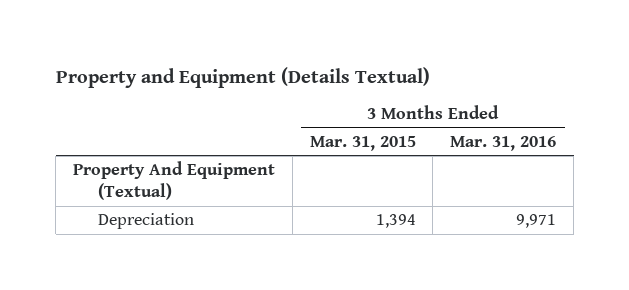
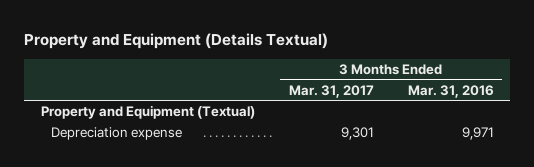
- | 3 Months Ended Mar. 31, 2015 | 3 Months Ended Mar. 31, 2016
+ | 3 Months Ended Mar. 31, 2017 | 3 Months Ended Mar. 31, 2016
- Property And Equipment (Textual)
- Depreciation | 1,394 | 9,971
+ Property and Equipment (Textual)
+ Depreciation expense | 9,301 | 9,971

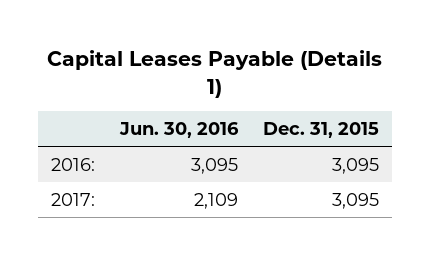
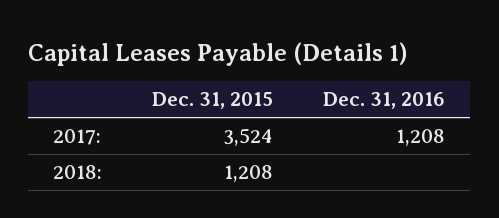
- | Jun. 30, 2016 | Dec. 31, 2015
+ | Dec. 31, 2015 | Dec. 31, 2016
- 2016: | 3,095 | 3,095
- 2017: | 2,109 | 3,095
+ 2017: | 3,524 | 1,208
+ 2018: | 1,208 |

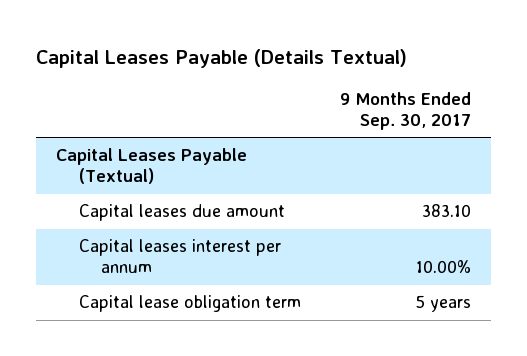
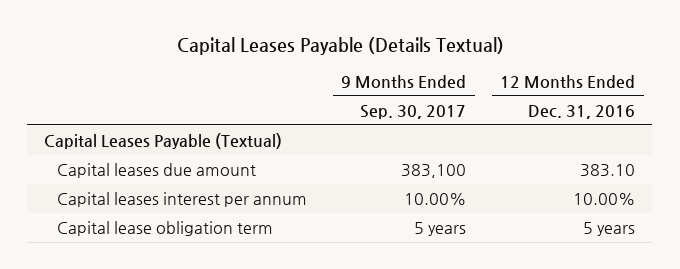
- | 9 Months Ended Sep. 30, 2017
+ | 9 Months Ended Sep. 30, 2017 | 12 Months Ended Dec. 31, 2016
- Capital leases due amount | 383.10
+ Capital leases due amount | 383,100 | 383.10

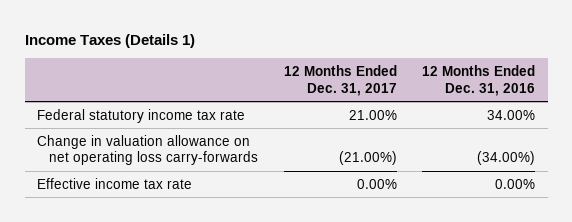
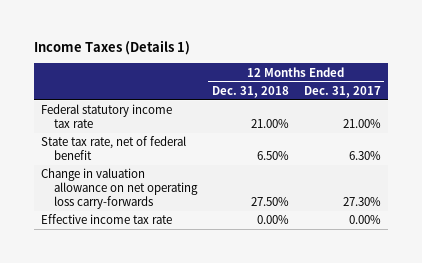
- | 12 Months Ended Dec. 31, 2017 | 12 Months Ended Dec. 31, 2016
+ | 12 Months Ended Dec. 31, 2018 | 12 Months Ended Dec. 31, 2017
- Change in valuation allowance on net operating loss carry-forwards | (21.00%) | (34.00%)
+ State tax rate, net of federal benefit | 6.50% | 6.30%
+ Change in valuation allowance on net operating loss carry-forwards | 27.50% | 27.30%

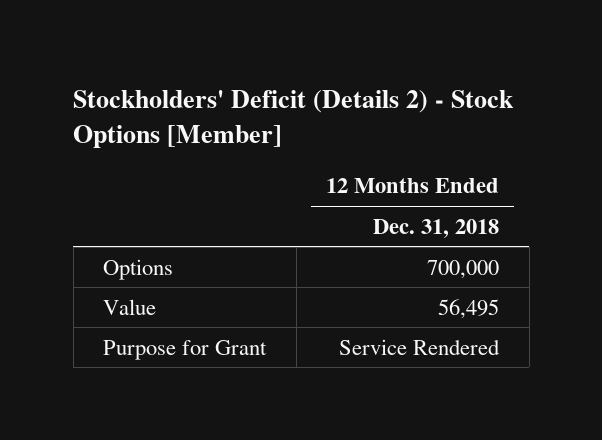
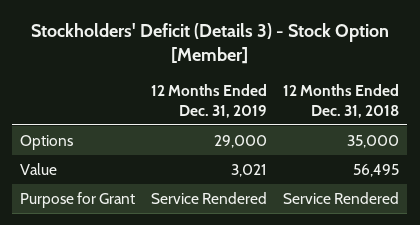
- Stockholders' Deficit (Details 2) - Stock Options [Member]
+ Stockholders' Deficit (Details 3) - Stock Option [Member]
- | 12 Months Ended Dec. 31, 2018
+ | 12 Months Ended Dec. 31, 2019 | 12 Months Ended Dec. 31, 2018
- Options | 700,000
+ Options | 29,000 | 35,000

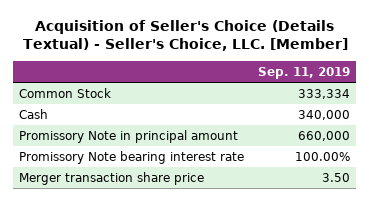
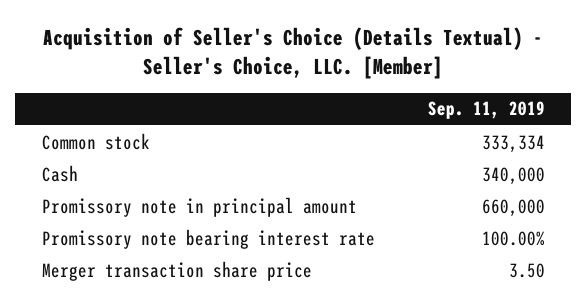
- Common Stock | 333,334
+ Common stock | 333,334
- Promissory Note in principal amount | 660,000
- Promissory Note bearing interest rate | 100.00%
+ Promissory note in principal amount | 660,000
+ Promissory note bearing interest rate | 100.00%

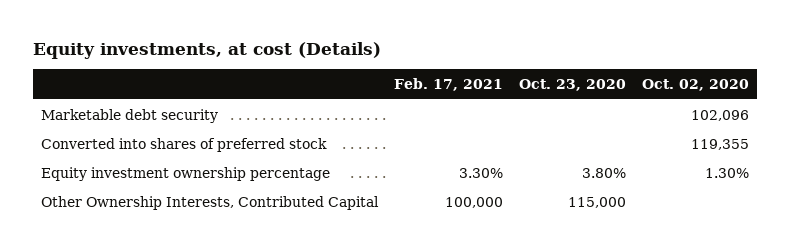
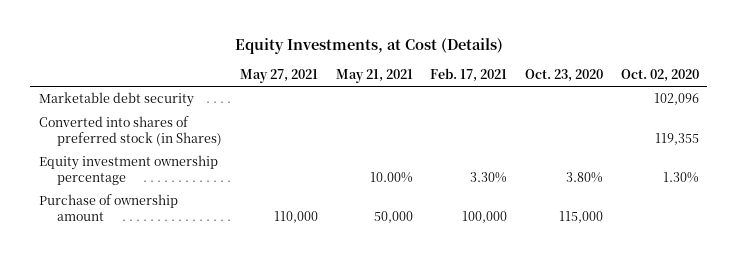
- Equity investments, at cost (Details)
+ Equity Investments, at Cost (Details)
- | Feb. 17, 2021 | Oct. 23, 2020 | Oct. 02, 2020
+ | May 27, 2021 | May 21, 2021 | Feb. 17, 2021 | Oct. 23, 2020 | Oct. 02, 2020
- Converted into shares of preferred stock | | | 119,355
+ Converted into shares of preferred stock (in Shares) | | | | | 119,355
- Other Ownership Interests, Contributed Capital | 100,000 | 115,000 |
+ Purchase of ownership amount | 110,000 | 50,000 | 100,000 | 115,000 |

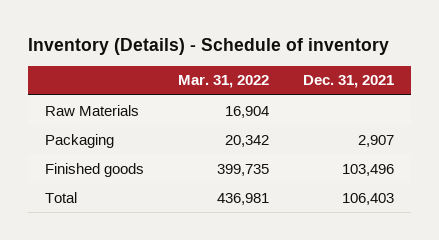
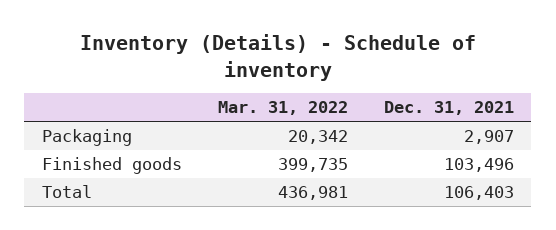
- Raw Materials | 16,904 |

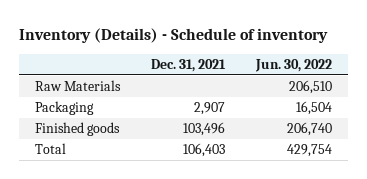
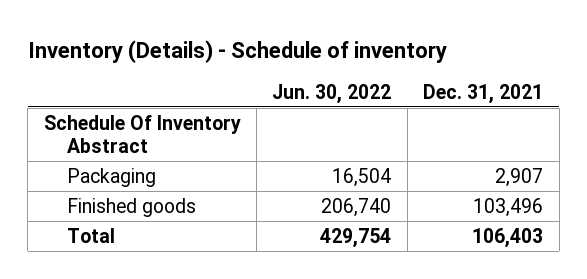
- | Dec. 31, 2021 | Jun. 30, 2022
+ | Jun. 30, 2022 | Dec. 31, 2021
- Raw Materials | | 206,510
+ Schedule Of Inventory Abstract

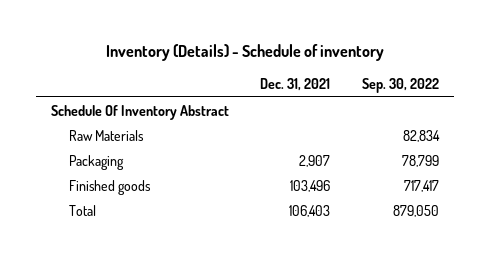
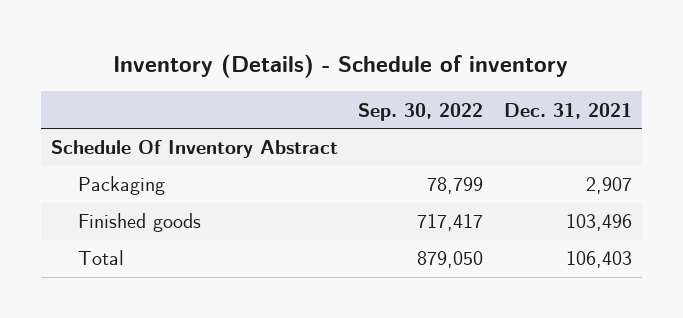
- | Dec. 31, 2021 | Sep. 30, 2022
+ | Sep. 30, 2022 | Dec. 31, 2021
- Raw Materials | | 82,834

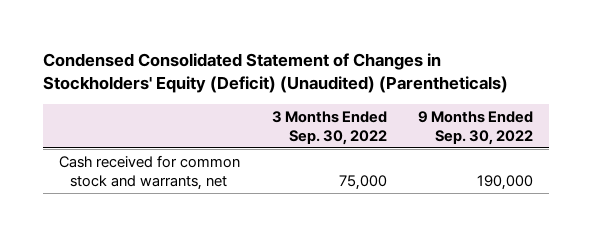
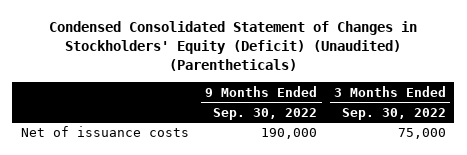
- | 3 Months Ended Sep. 30, 2022 | 9 Months Ended Sep. 30, 2022
+ | 9 Months Ended Sep. 30, 2022 | 3 Months Ended Sep. 30, 2022
- Cash received for common stock and warrants, net | 75,000 | 190,000
+ Net of issuance costs | 190,000 | 75,000

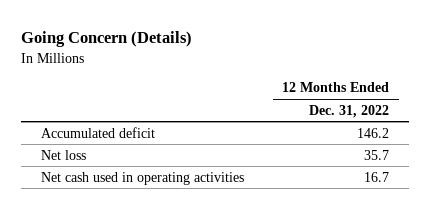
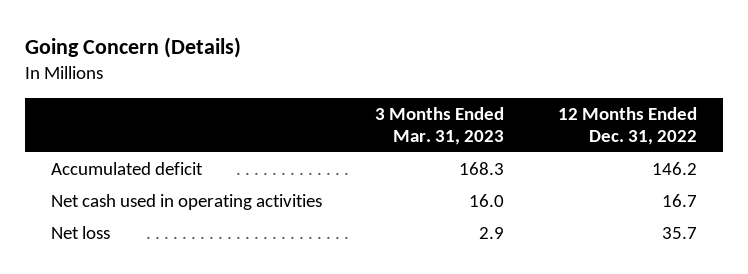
- | 12 Months Ended Dec. 31, 2022
+ | 3 Months Ended Mar. 31, 2023 | 12 Months Ended Dec. 31, 2022
moved down: Net loss | 2.9 | 35.7

